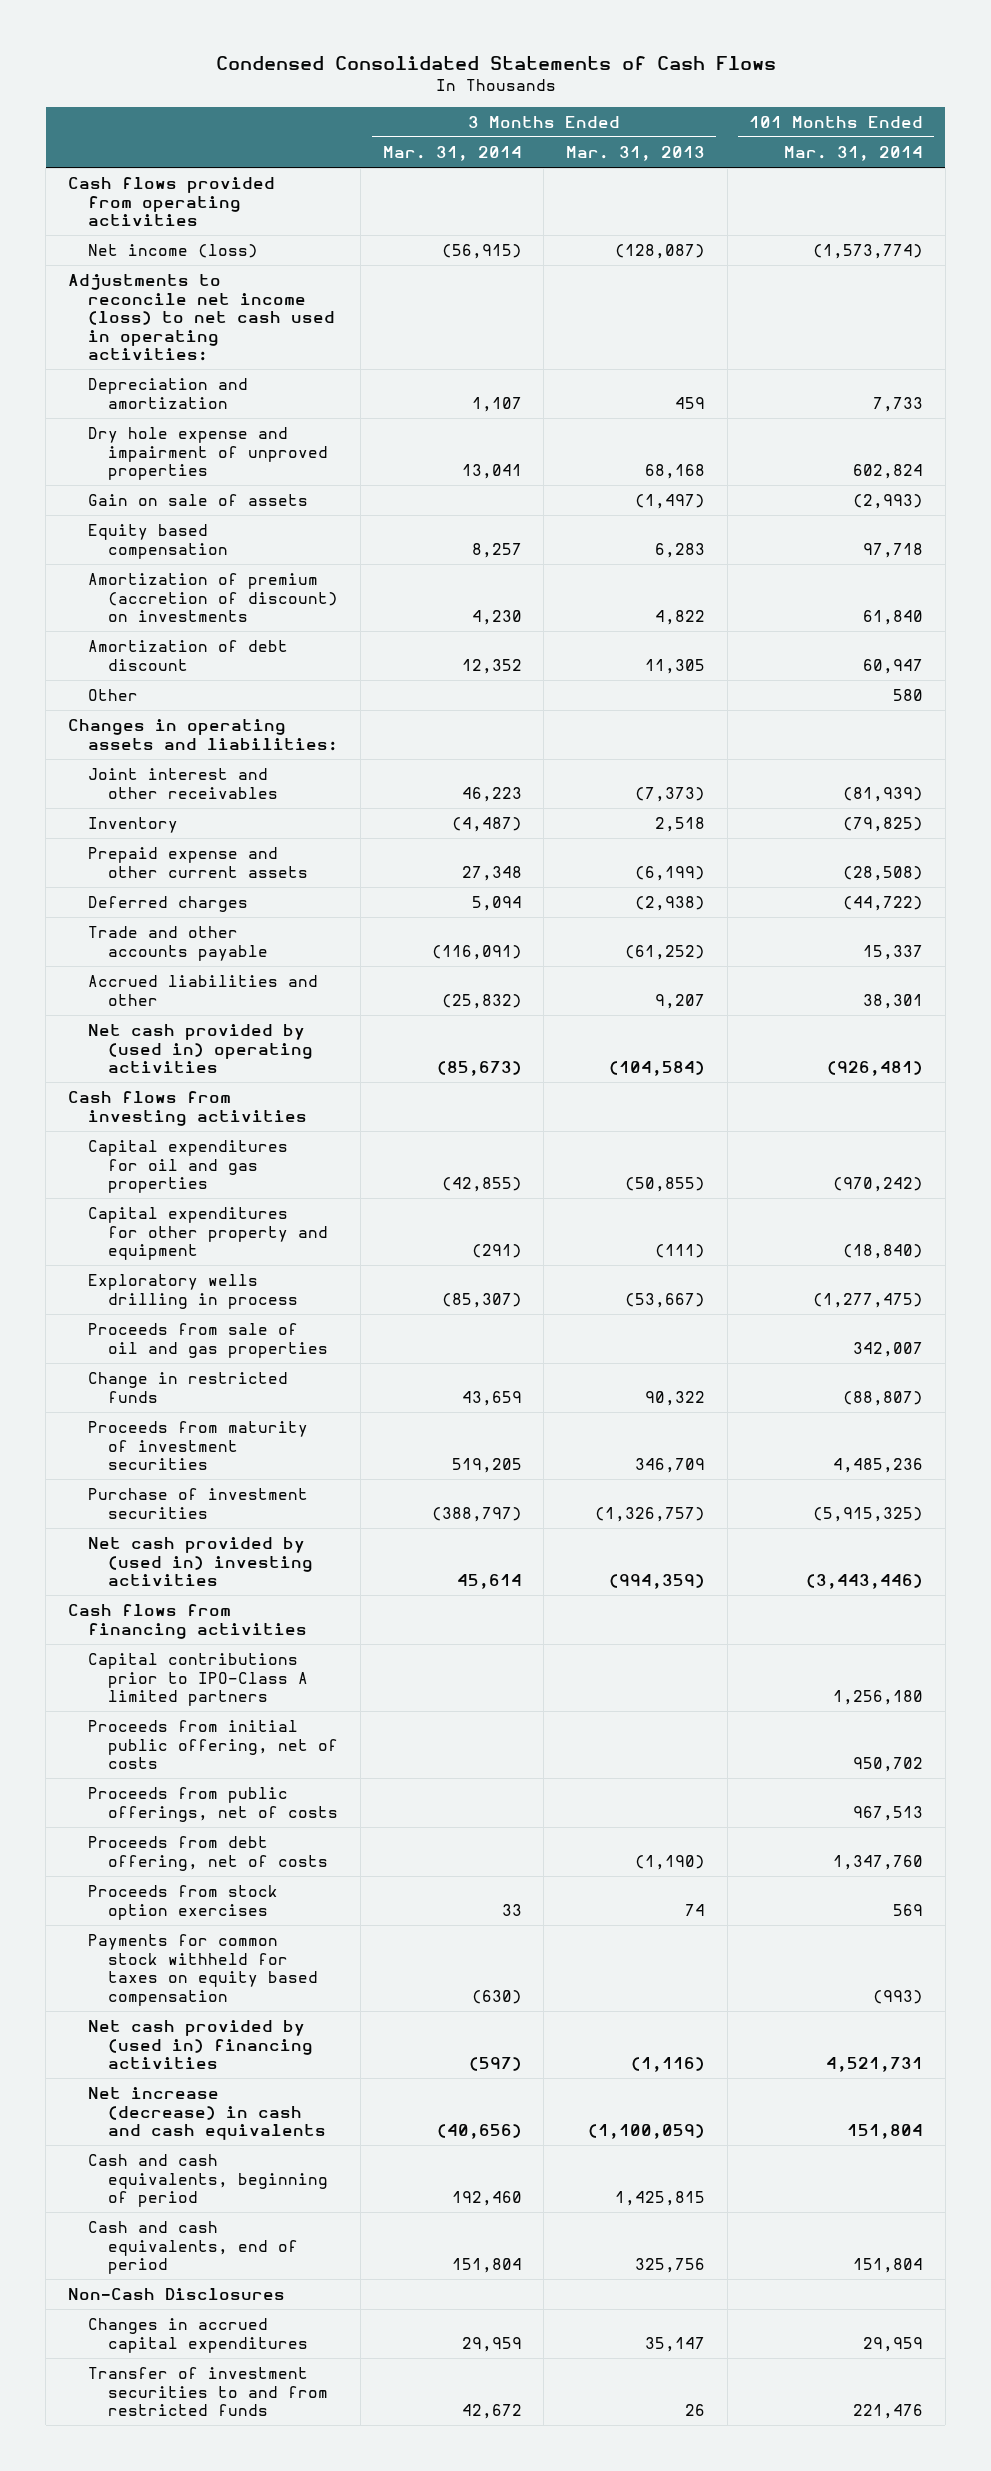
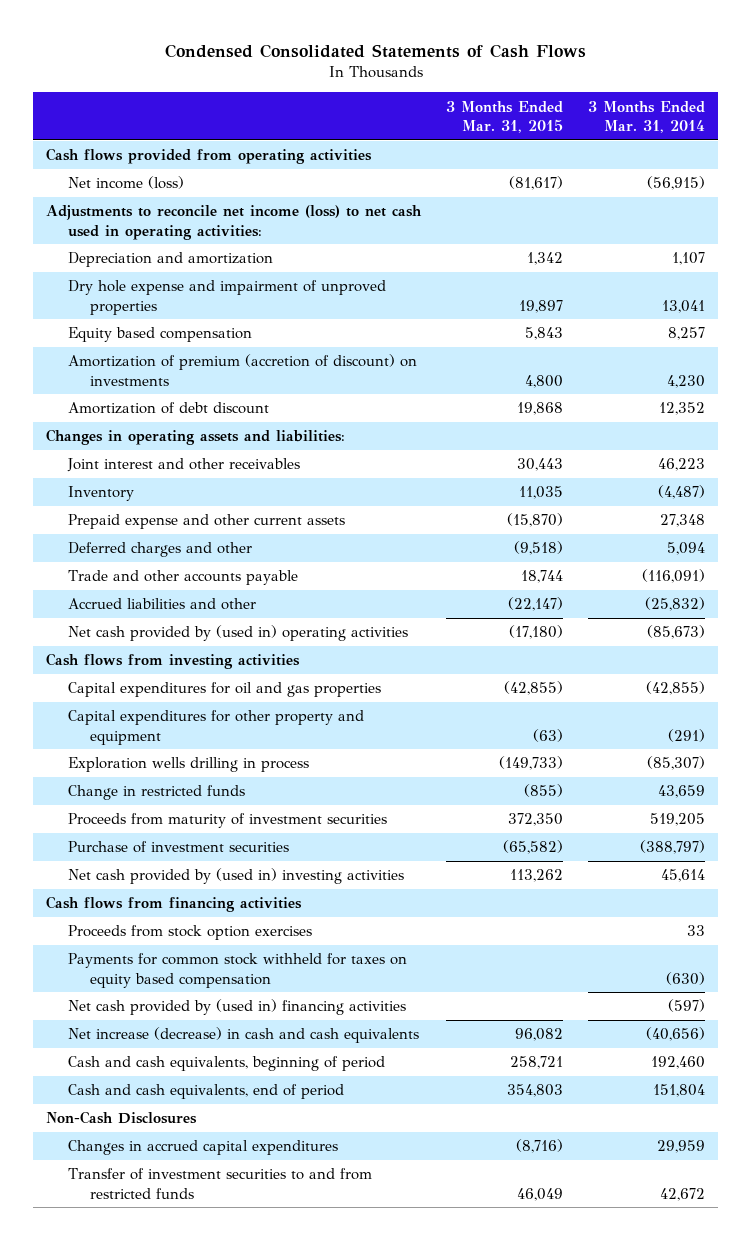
- | 3 Months Ended Mar. 31, 2014 | 3 Months Ended Mar. 31, 2013 | 101 Months Ended Mar. 31, 2014
+ | 3 Months Ended Mar. 31, 2015 | 3 Months Ended Mar. 31, 2014
- Gain on sale of assets | | (1,497) | (2,993)
- Other | | | 580
- Deferred charges | 5,094 | (2,938) | (44,722)
+ Deferred charges and other | (9,518) | 5,094
- Exploratory wells drilling in process | (85,307) | (53,667) | (1,277,475)
- Proceeds from sale of oil and gas properties | | | 342,007
+ Exploration wells drilling in process | (149,733) | (85,307)
- Capital contributions prior to IPO-Class A limited partners | | | 1,256,180
- Proceeds from initial public offering, net of costs | | | 950,702
- Proceeds from public offerings, net of costs | | | 967,513
- Proceeds from debt offering, net of costs | | (1,190) | 1,347,760

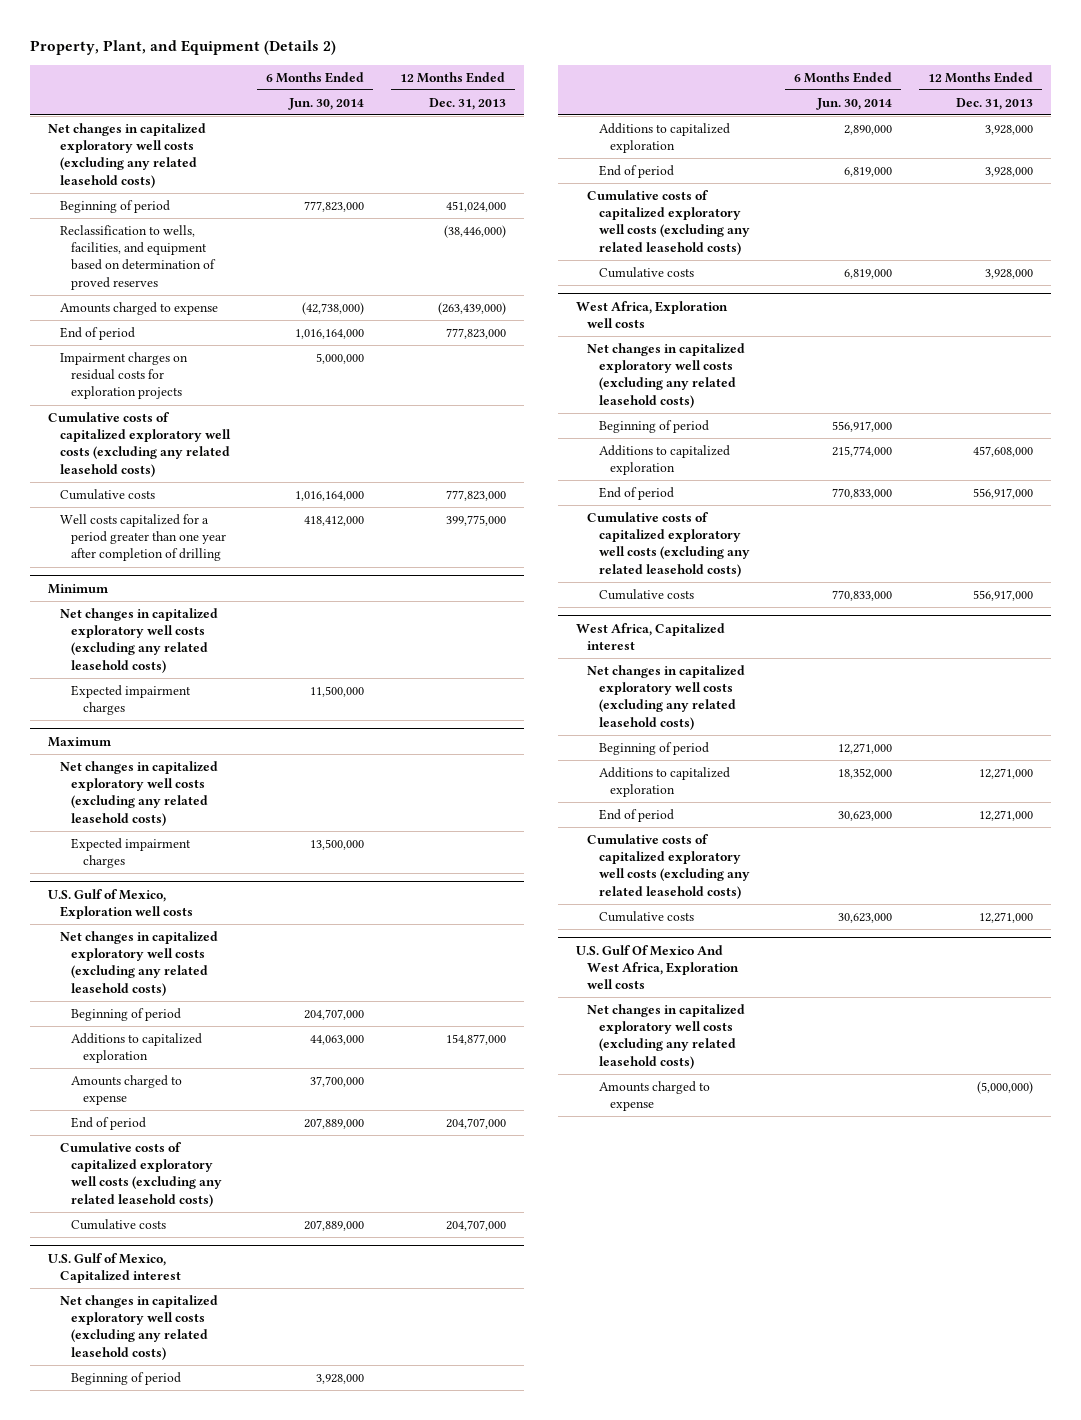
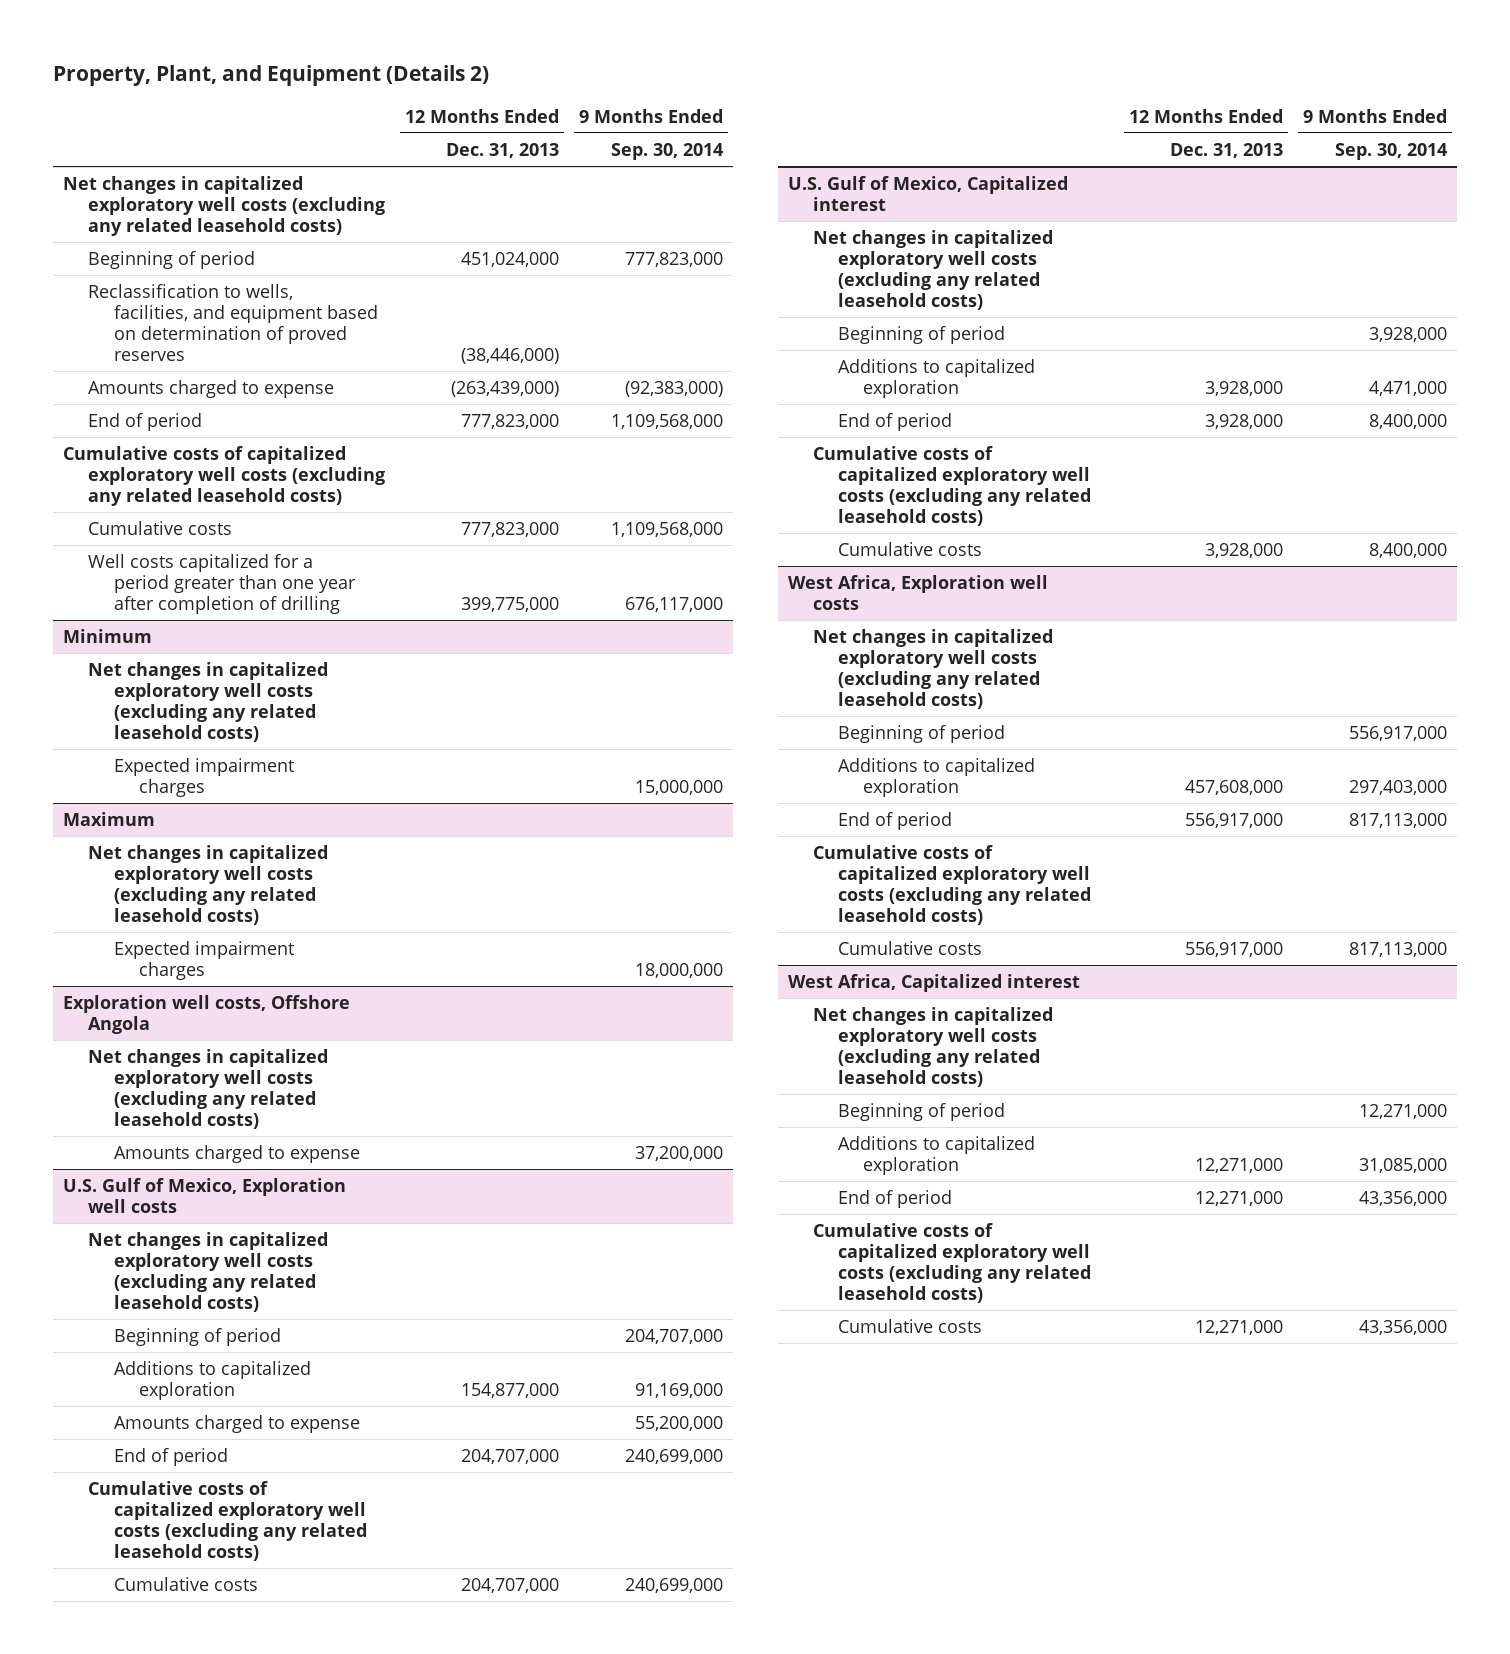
- | 6 Months Ended Jun. 30, 2014 | 12 Months Ended Dec. 31, 2013
+ | 12 Months Ended Dec. 31, 2013 | 9 Months Ended Sep. 30, 2014
- Impairment charges on residual costs for exploration projects | 5,000,000 |
+ Exploration well costs, Offshore Angola
+ Net changes in capitalized exploratory well costs (excluding any related leasehold costs)
+ Amounts charged to expense | | 37,200,000
- U.S. Gulf Of Mexico And West Africa, Exploration well costs
- Net changes in capitalized exploratory well costs (excluding any related leasehold costs)
- Amounts charged to expense | | (5,000,000)

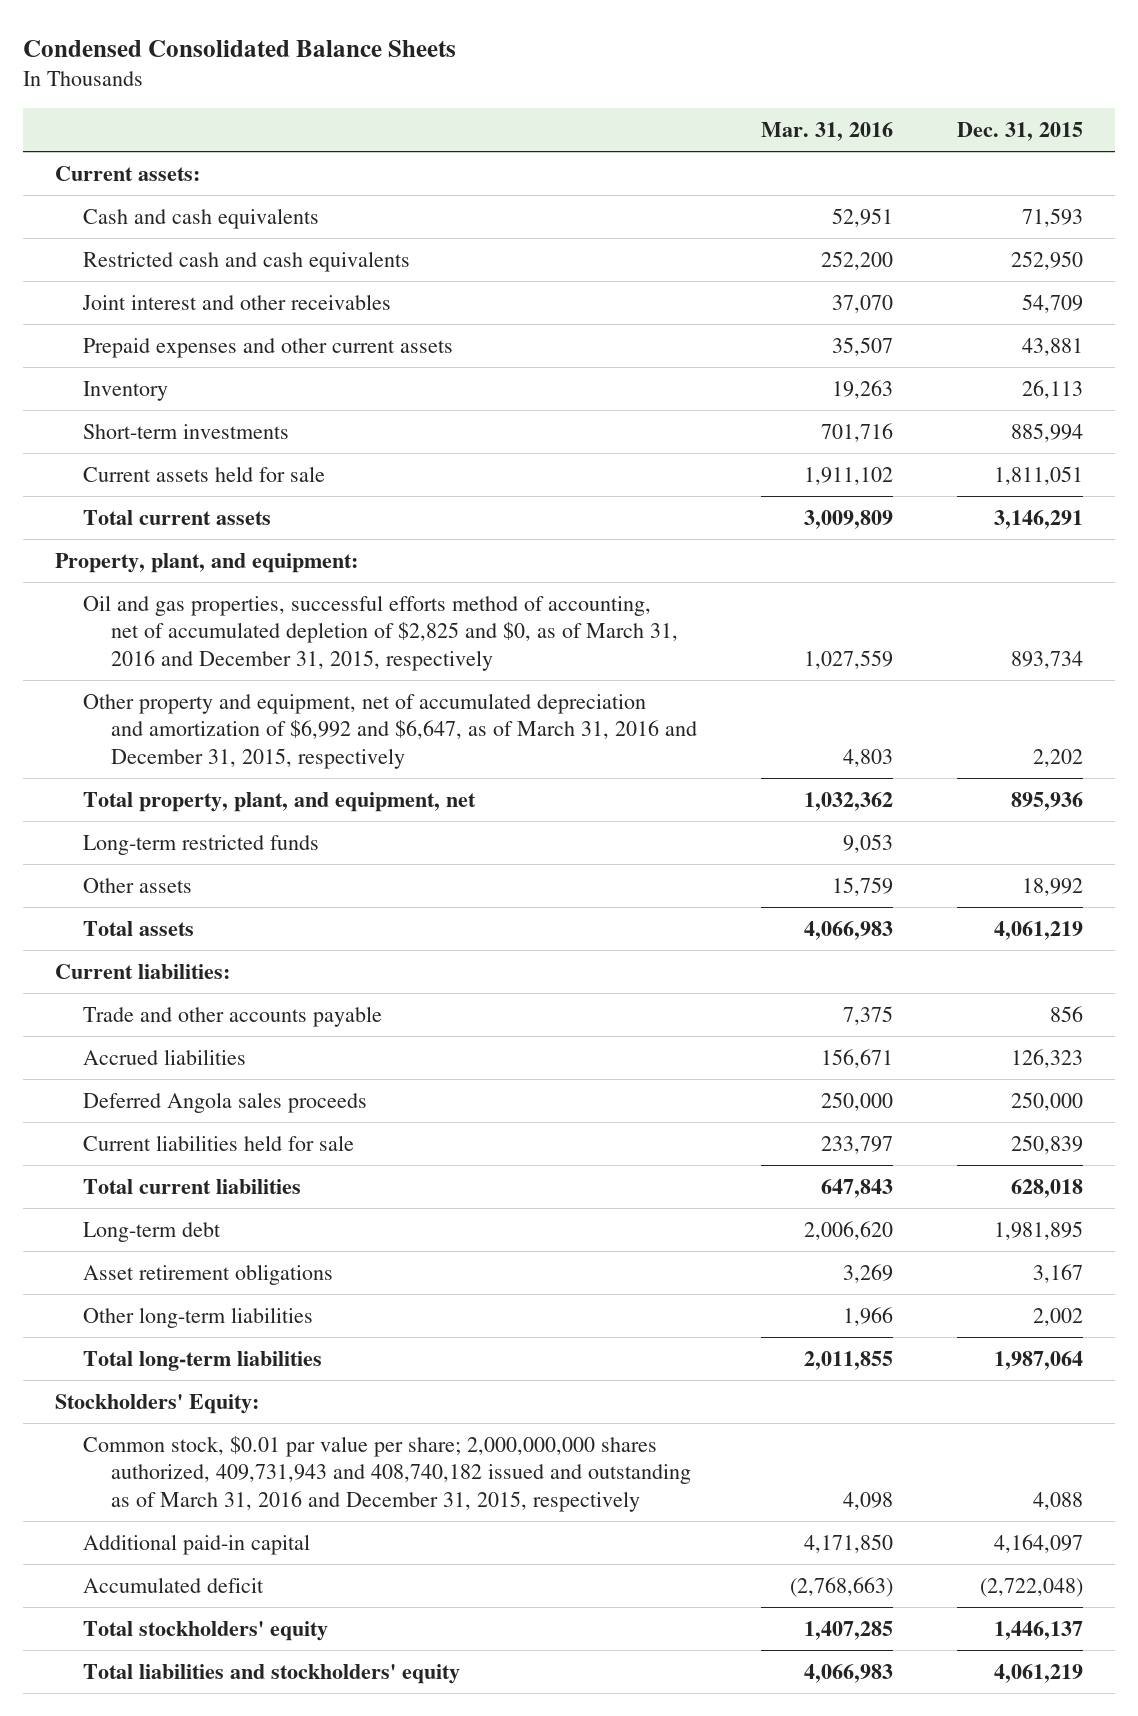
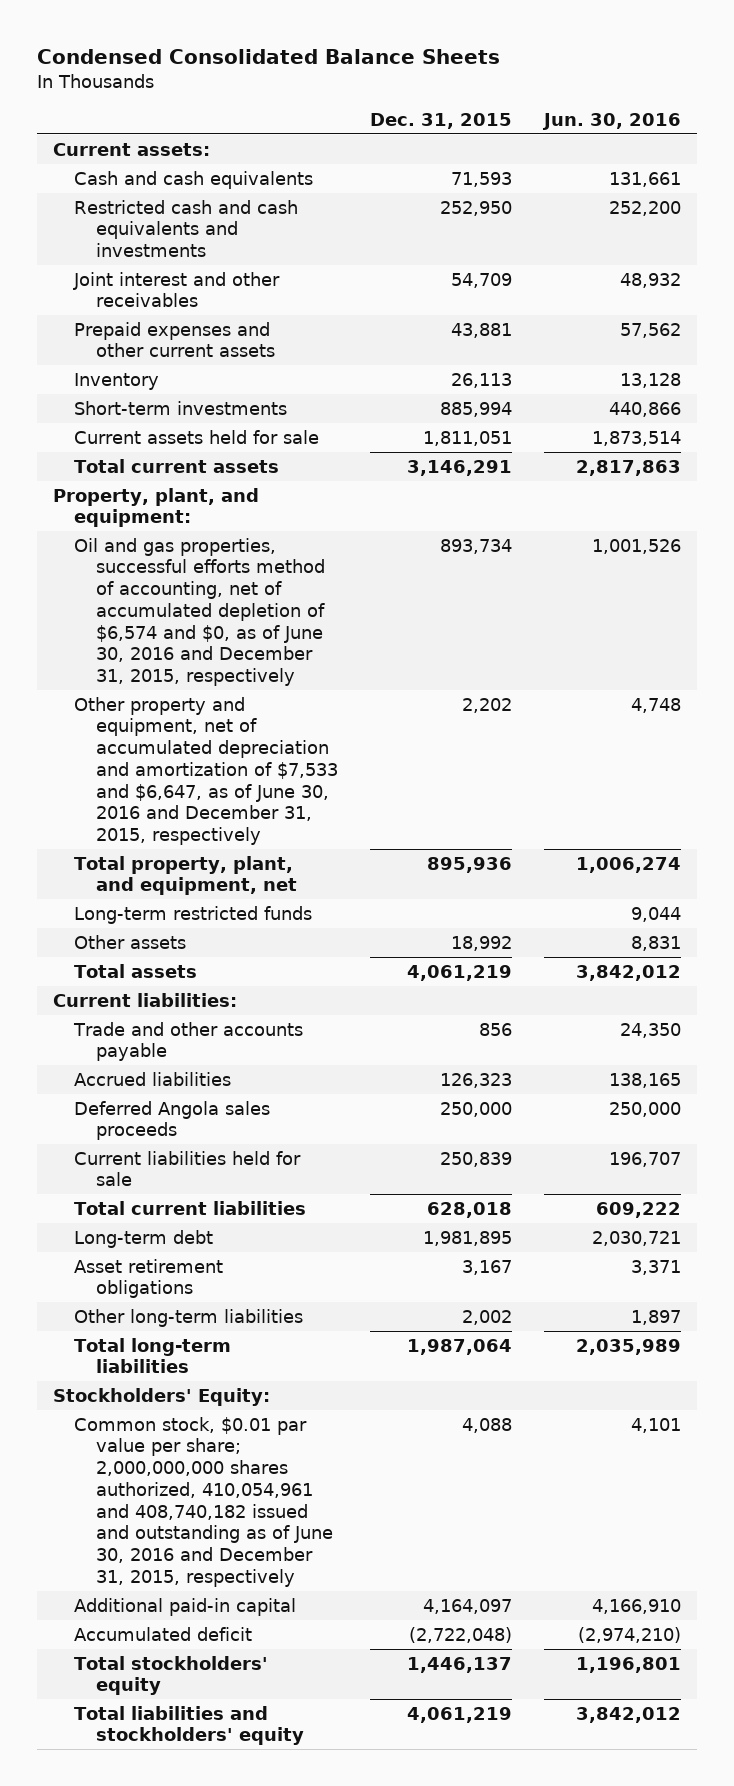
- | Mar. 31, 2016 | Dec. 31, 2015
+ | Dec. 31, 2015 | Jun. 30, 2016
- Restricted cash and cash equivalents | 252,200 | 252,950
+ Restricted cash and cash equivalents and investments | 252,950 | 252,200
- Oil and gas properties, successful efforts method of accounting, net of accumulated depletion of $2,825 and $0, as of March 31, 2016 and December 31, 2015, respectively | 1,027,559 | 893,734
- Other property and equipment, net of accumulated depreciation and amortization of $6,992 and $6,647, as of March 31, 2016 and December 31, 2015, respectively | 4,803 | 2,202
+ Oil and gas properties, successful efforts method of accounting, net of accumulated depletion of $6,574 and $0, as of June 30, 2016 and December 31, 2015, respectively | 893,734 | 1,001,526
+ Other property and equipment, net of accumulated depreciation and amortization of $7,533 and $6,647, as of June 30, 2016 and December 31, 2015, respectively | 2,202 | 4,748
- Common stock, $0.01 par value per share; 2,000,000,000 shares authorized, 409,731,943 and 408,740,182 issued and outstanding as of March 31, 2016 and December 31, 2015, respectively | 4,098 | 4,088
+ Common stock, $0.01 par value per share; 2,000,000,000 shares authorized, 410,054,961 and 408,740,182 issued and outstanding as of June 30, 2016 and December 31, 2015, respectively | 4,088 | 4,101

